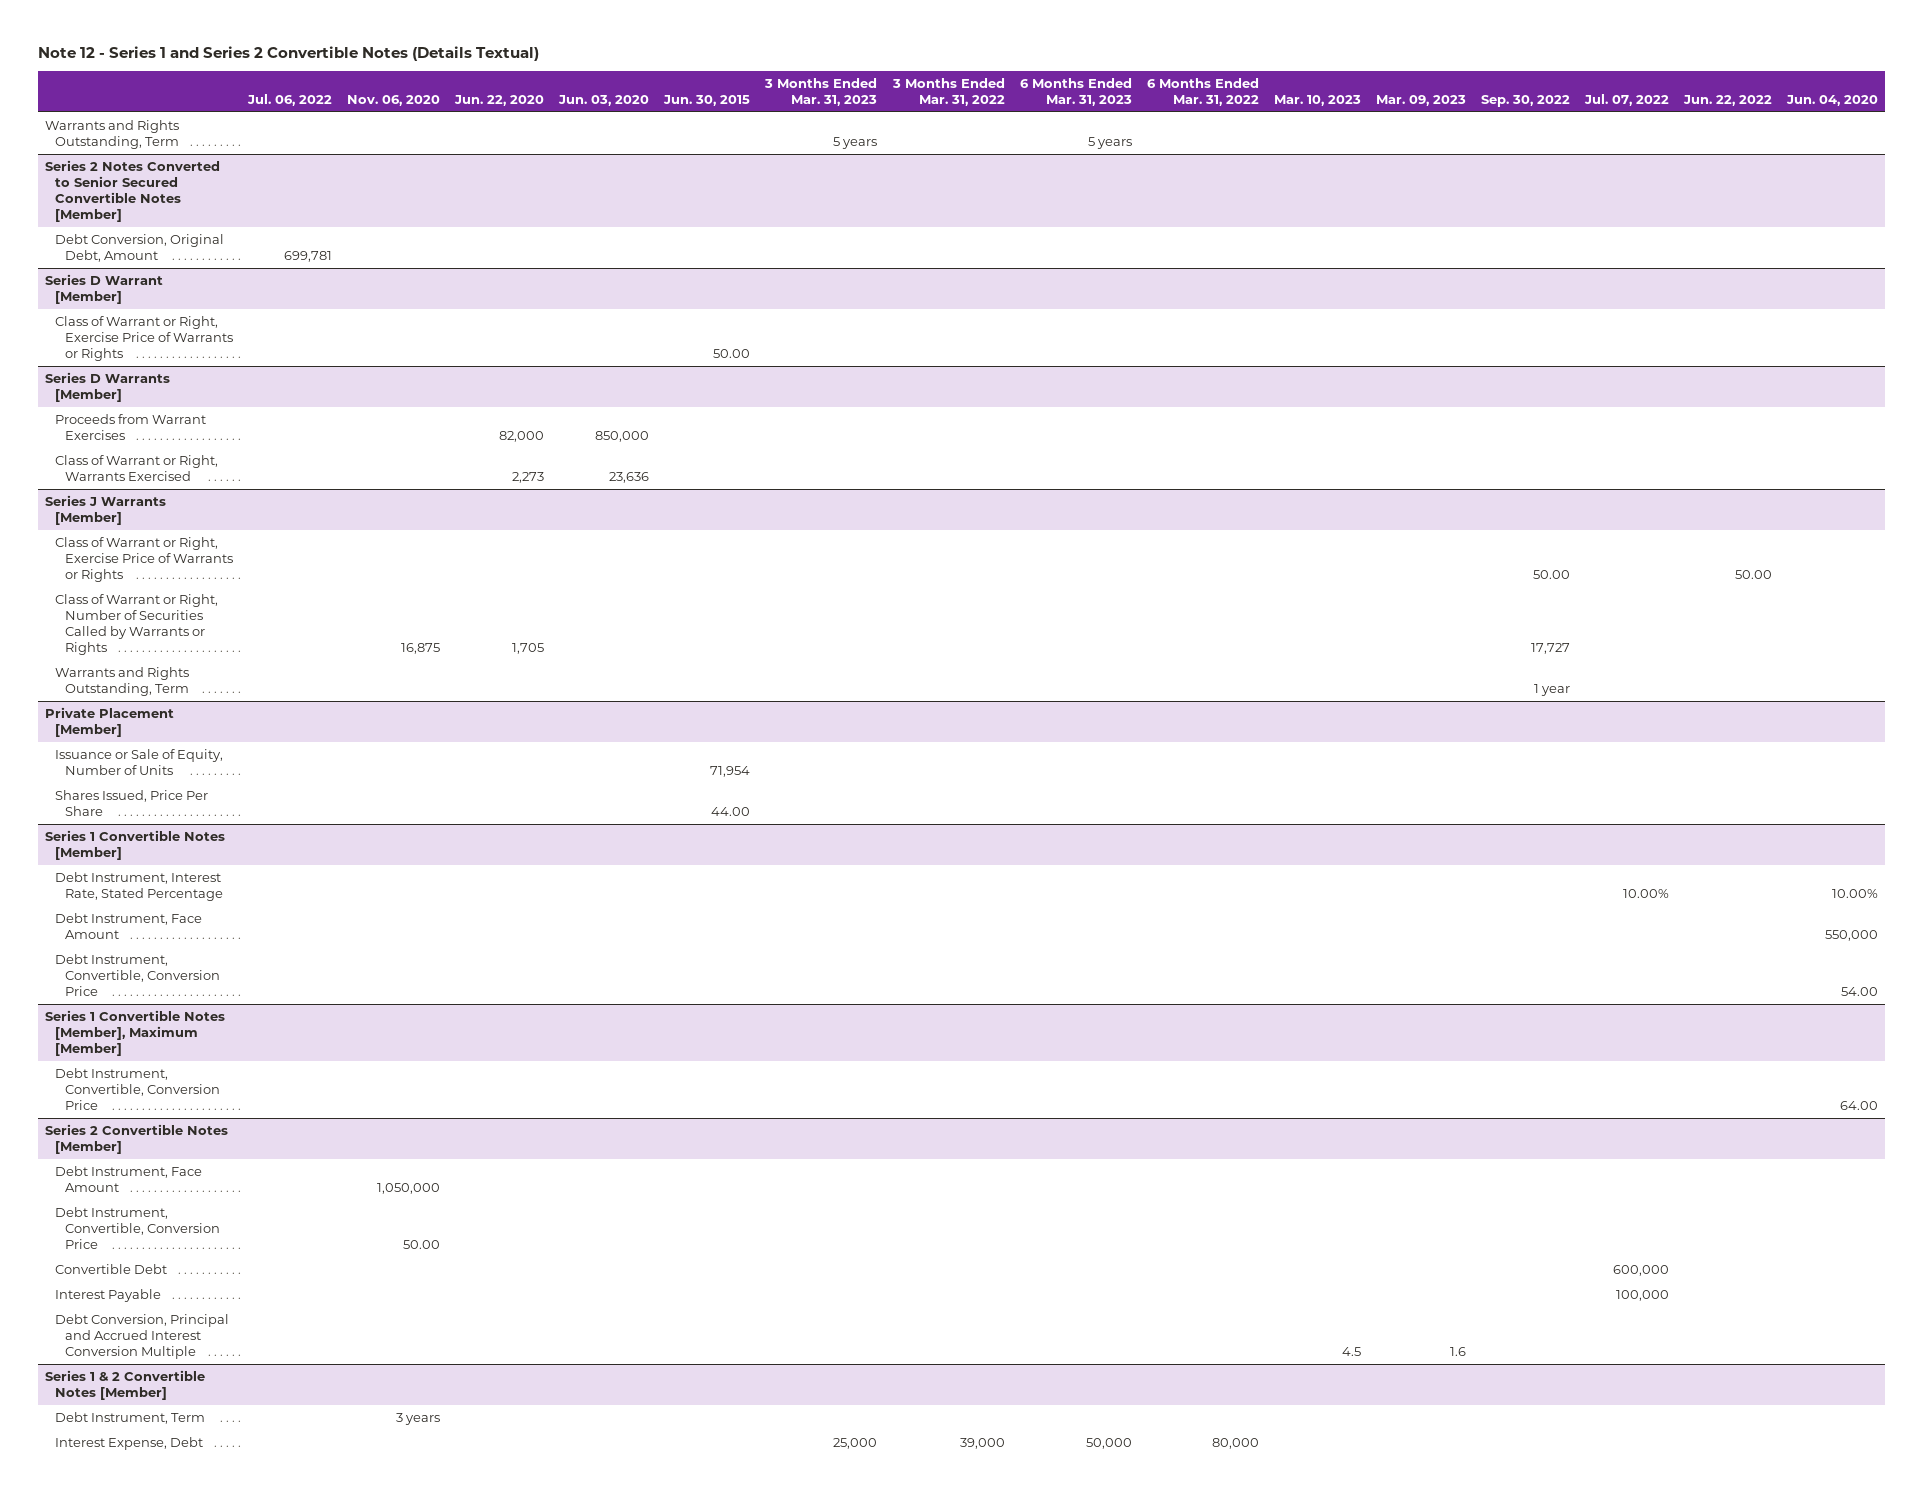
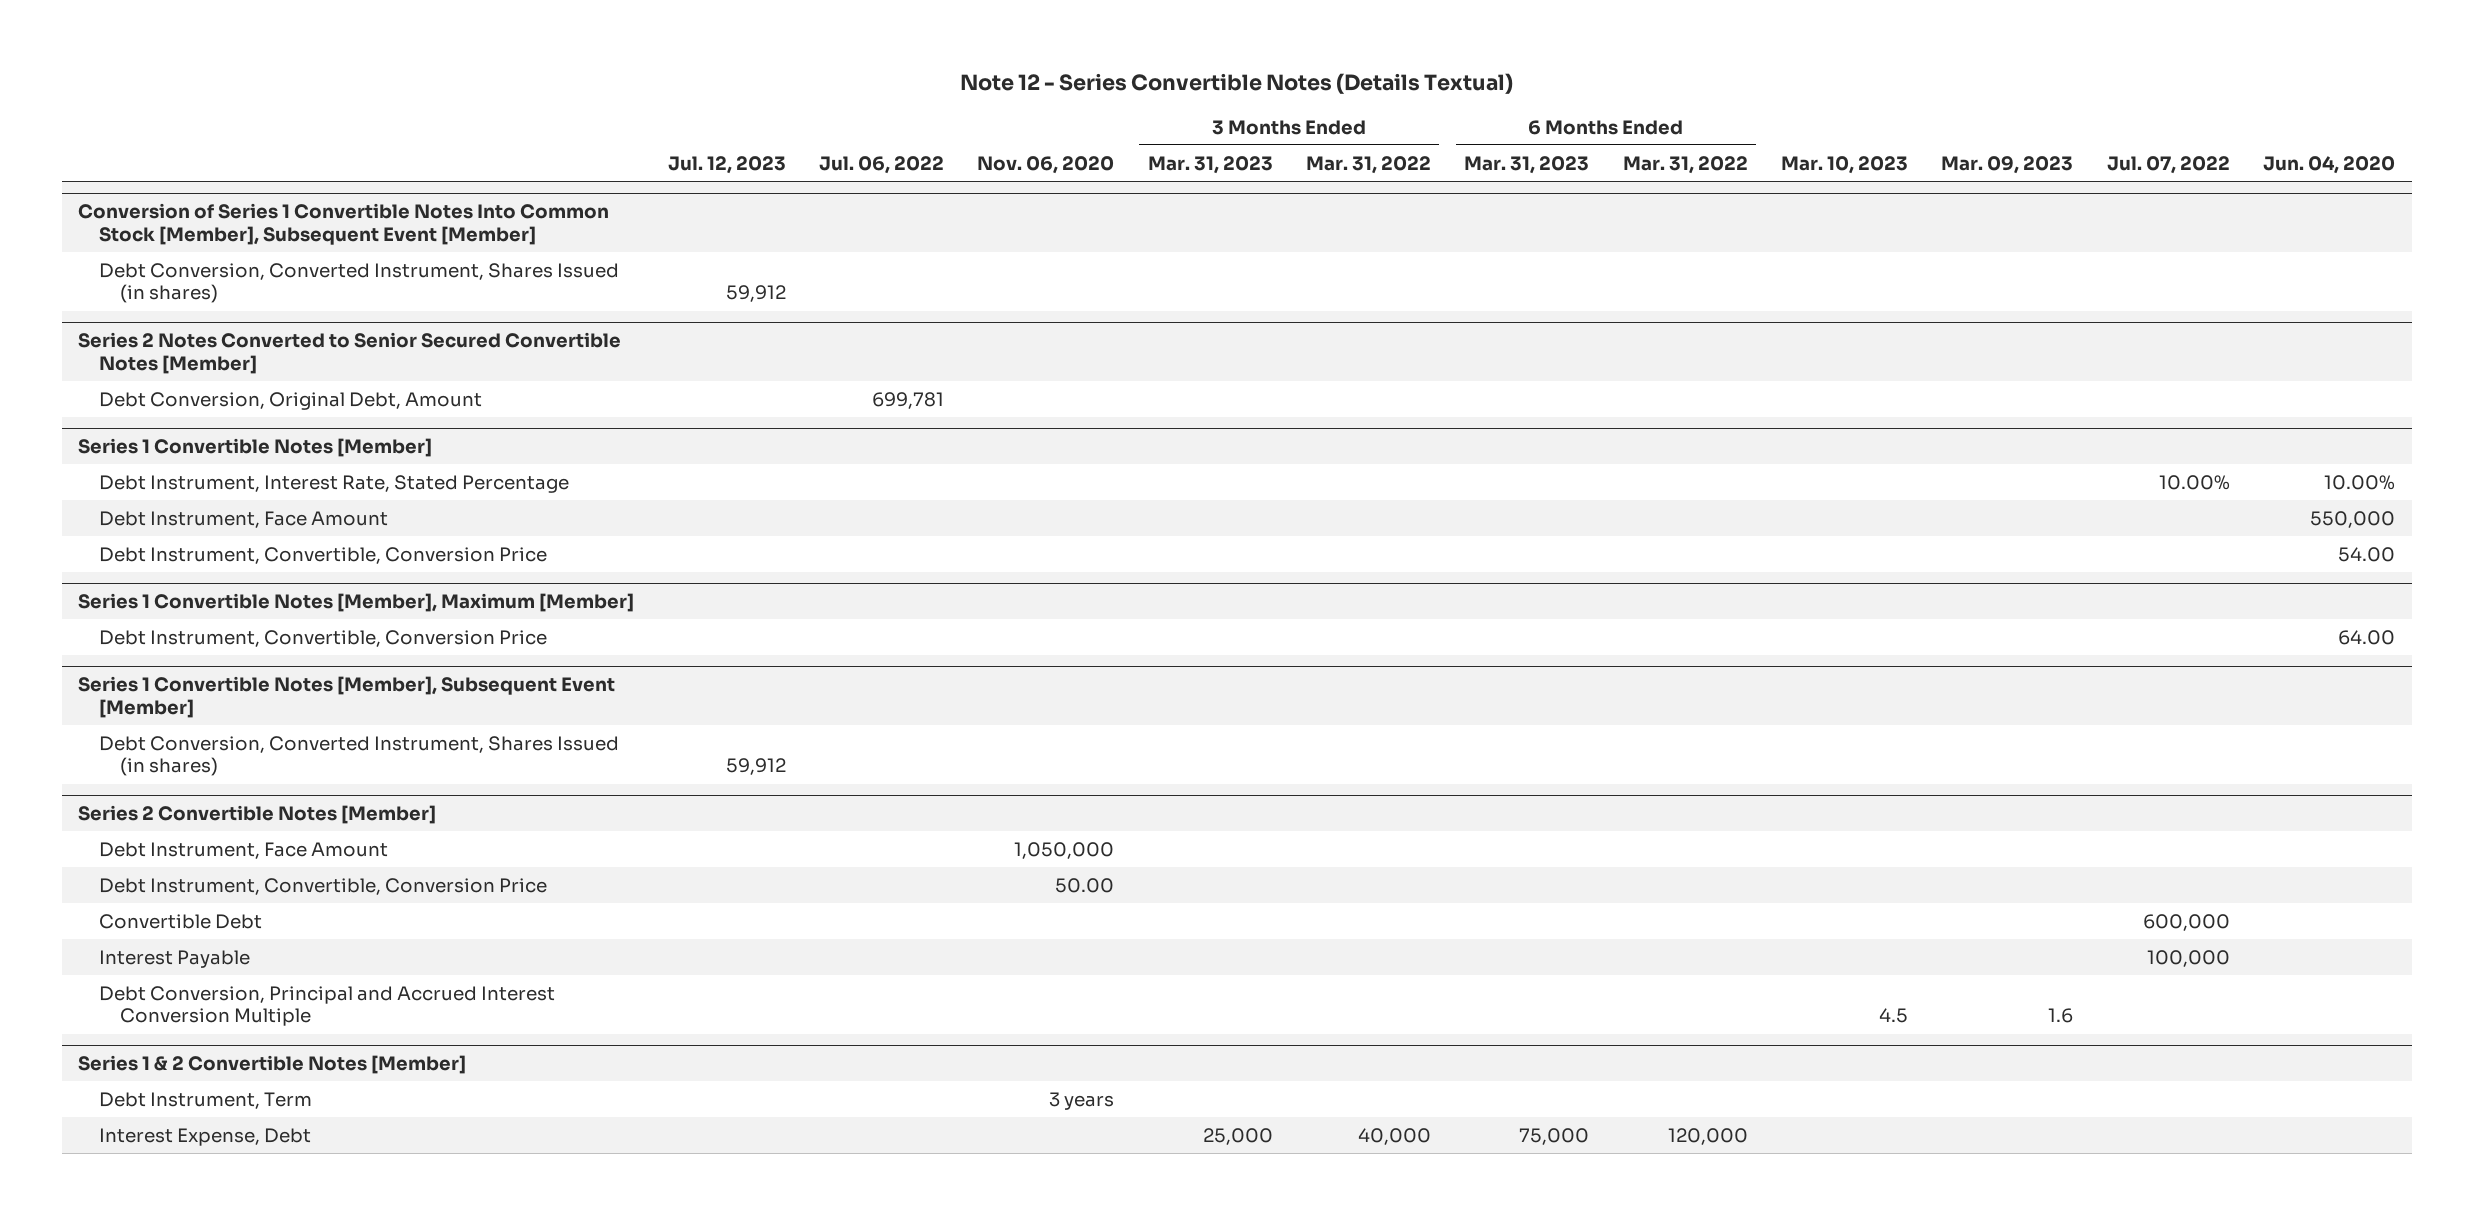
- Note 12 - Series 1 and Series 2 Convertible Notes (Details Textual)
+ Note 12 - Series Convertible Notes (Details Textual)
- | Jul. 06, 2022 | Nov. 06, 2020 | Jun. 22, 2020 | Jun. 03, 2020 | Jun. 30, 2015 | 3 Months Ended Mar. 31, 2023 | 3 Months Ended Mar. 31, 2022 | 6 Months Ended Mar. 31, 2023 | 6 Months Ended Mar. 31, 2022 | Mar. 10, 2023 | Mar. 09, 2023 | Sep. 30, 2022 | Jul. 07, 2022 | Jun. 22, 2022 | Jun. 04, 2020
+ | Jul. 12, 2023 | Jul. 06, 2022 | Nov. 06, 2020 | 3 Months Ended Mar. 31, 2023 | 3 Months Ended Mar. 31, 2022 | 6 Months Ended Mar. 31, 2023 | 6 Months Ended Mar. 31, 2022 | Mar. 10, 2023 | Mar. 09, 2023 | Jul. 07, 2022 | Jun. 04, 2020
- Warrants and Rights Outstanding, Term | | | | | | 5 years | | 5 years | | | | | | |
+ Conversion of Series 1 Convertible Notes Into Common Stock [Member], Subsequent Event [Member]
+ Debt Conversion, Converted Instrument, Shares Issued (in shares) | 59,912 | | | | | | | | | |
- Series D Warrant [Member]
- Class of Warrant or Right, Exercise Price of Warrants or Rights | | | | | 50.00 | | | | | | | | | |
- Series D Warrants [Member]
- Proceeds from Warrant Exercises | | | 82,000 | 850,000 | | | | | | | | | | |
- Class of Warrant or Right, Warrants Exercised | | | 2,273 | 23,636 | | | | | | | | | | |
- Series J Warrants [Member]
- Class of Warrant or Right, Exercise Price of Warrants or Rights | | | | | | | | | | | | 50.00 | | 50.00 |
- Class of Warrant or Right, Number of Securities Called by Warrants or Rights | | 16,875 | 1,705 | | | | | | | | | 17,727 | | |
- Warrants and Rights Outstanding, Term | | | | | | | | | | | | 1 year | | |
- Private Placement [Member]
- Issuance or Sale of Equity, Number of Units | | | | | 71,954 | | | | | | | | | |
- Shares Issued, Price Per Share | | | | | 44.00 | | | | | | | | | |
+ Series 1 Convertible Notes [Member], Subsequent Event [Member]
+ Debt Conversion, Converted Instrument, Shares Issued (in shares) | 59,912 | | | | | | | | | |
@ Series 1 & 2 Convertible Notes [Member]
- Interest Expense, Debt | | | | | | 25,000 | 39,000 | 50,000 | 80,000 | | | | | |
+ Interest Expense, Debt | | | | 25,000 | 40,000 | 75,000 | 120,000 | | | |

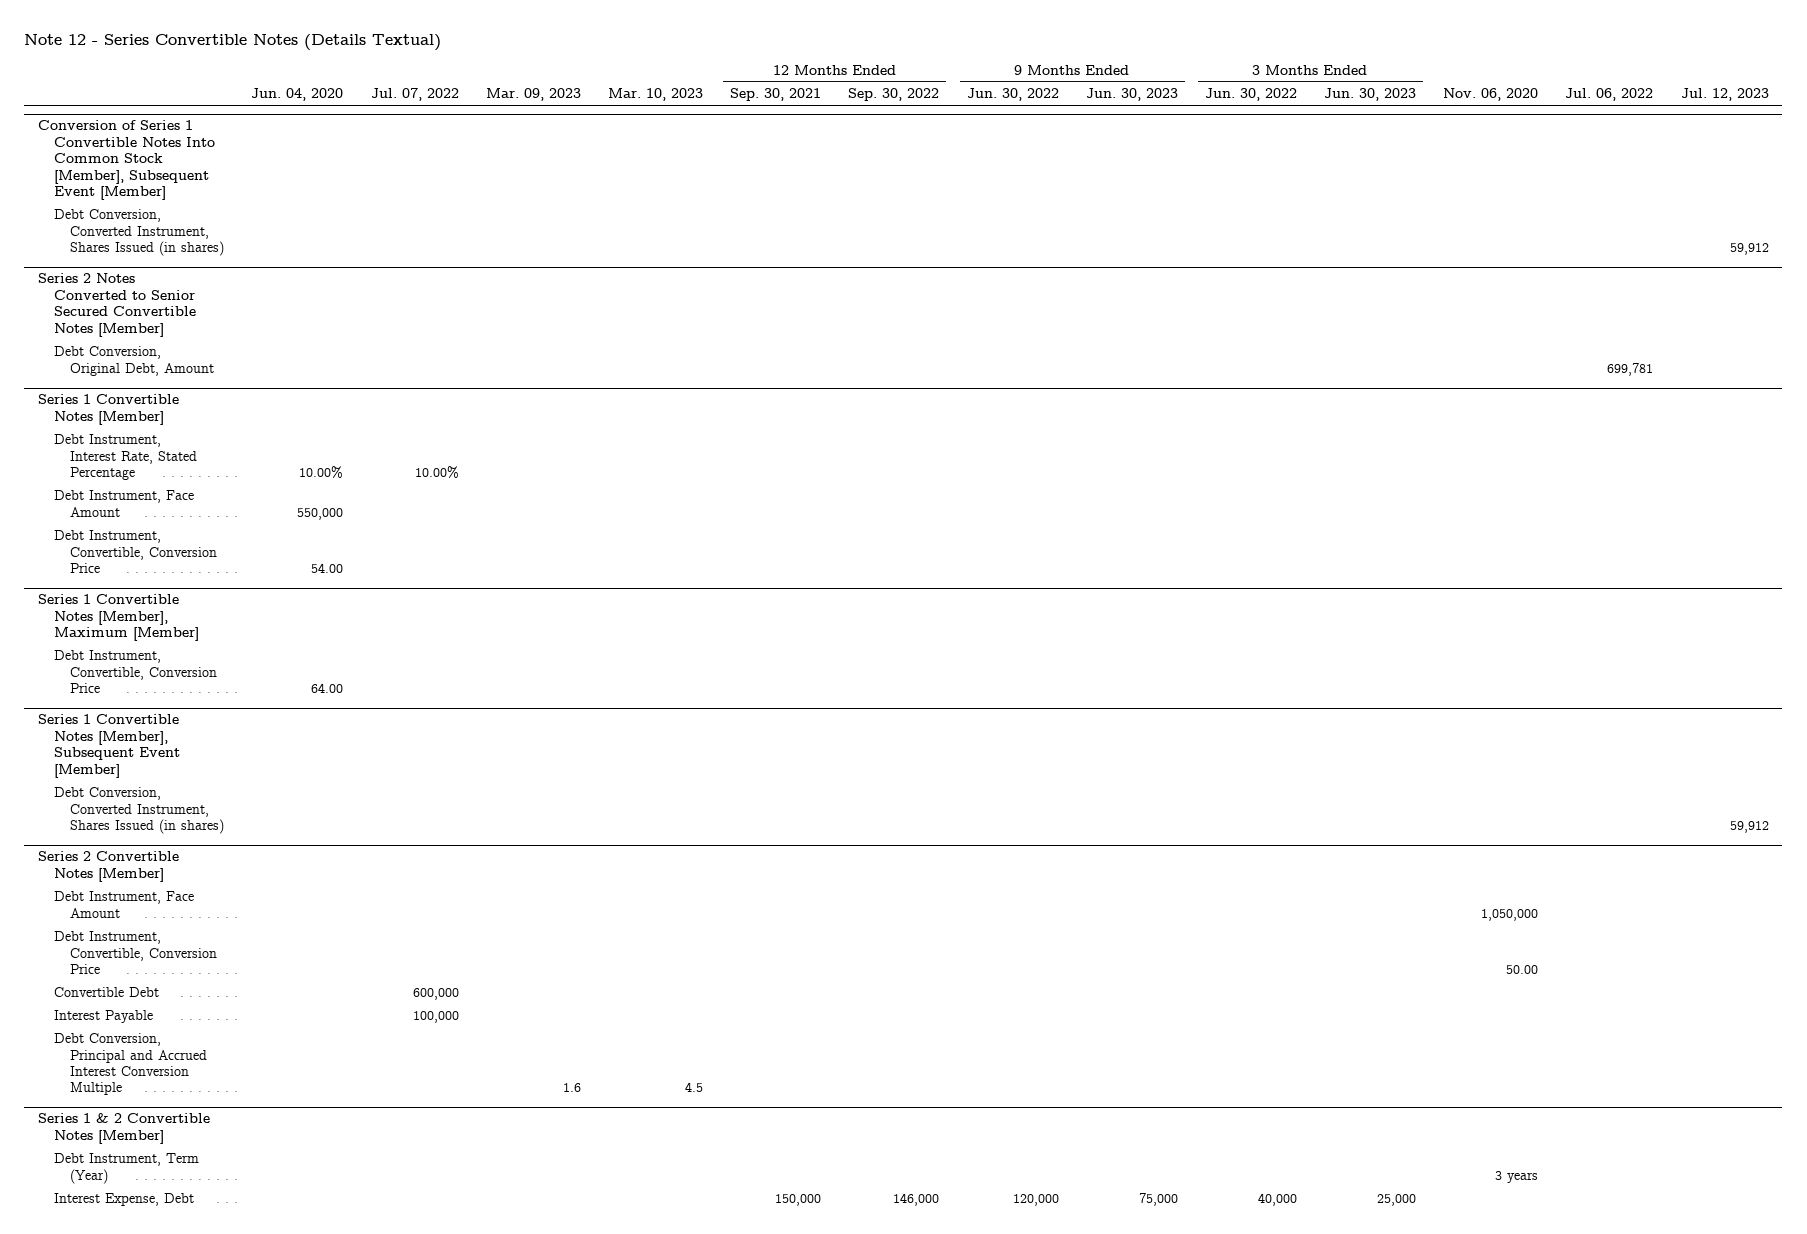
- | Jul. 12, 2023 | Jul. 06, 2022 | Nov. 06, 2020 | 3 Months Ended Mar. 31, 2023 | 3 Months Ended Mar. 31, 2022 | 6 Months Ended Mar. 31, 2023 | 6 Months Ended Mar. 31, 2022 | Mar. 10, 2023 | Mar. 09, 2023 | Jul. 07, 2022 | Jun. 04, 2020
+ | Jun. 04, 2020 | Jul. 07, 2022 | Mar. 09, 2023 | Mar. 10, 2023 | 12 Months Ended Sep. 30, 2021 | 12 Months Ended Sep. 30, 2022 | 9 Months Ended Jun. 30, 2022 | 9 Months Ended Jun. 30, 2023 | 3 Months Ended Jun. 30, 2022 | 3 Months Ended Jun. 30, 2023 | Nov. 06, 2020 | Jul. 06, 2022 | Jul. 12, 2023
@ Series 1 & 2 Convertible Notes [Member]
- Debt Instrument, Term | | | 3 years | | | | | | | |
+ Debt Instrument, Term (Year) | | | | | | | | | | | 3 years | |

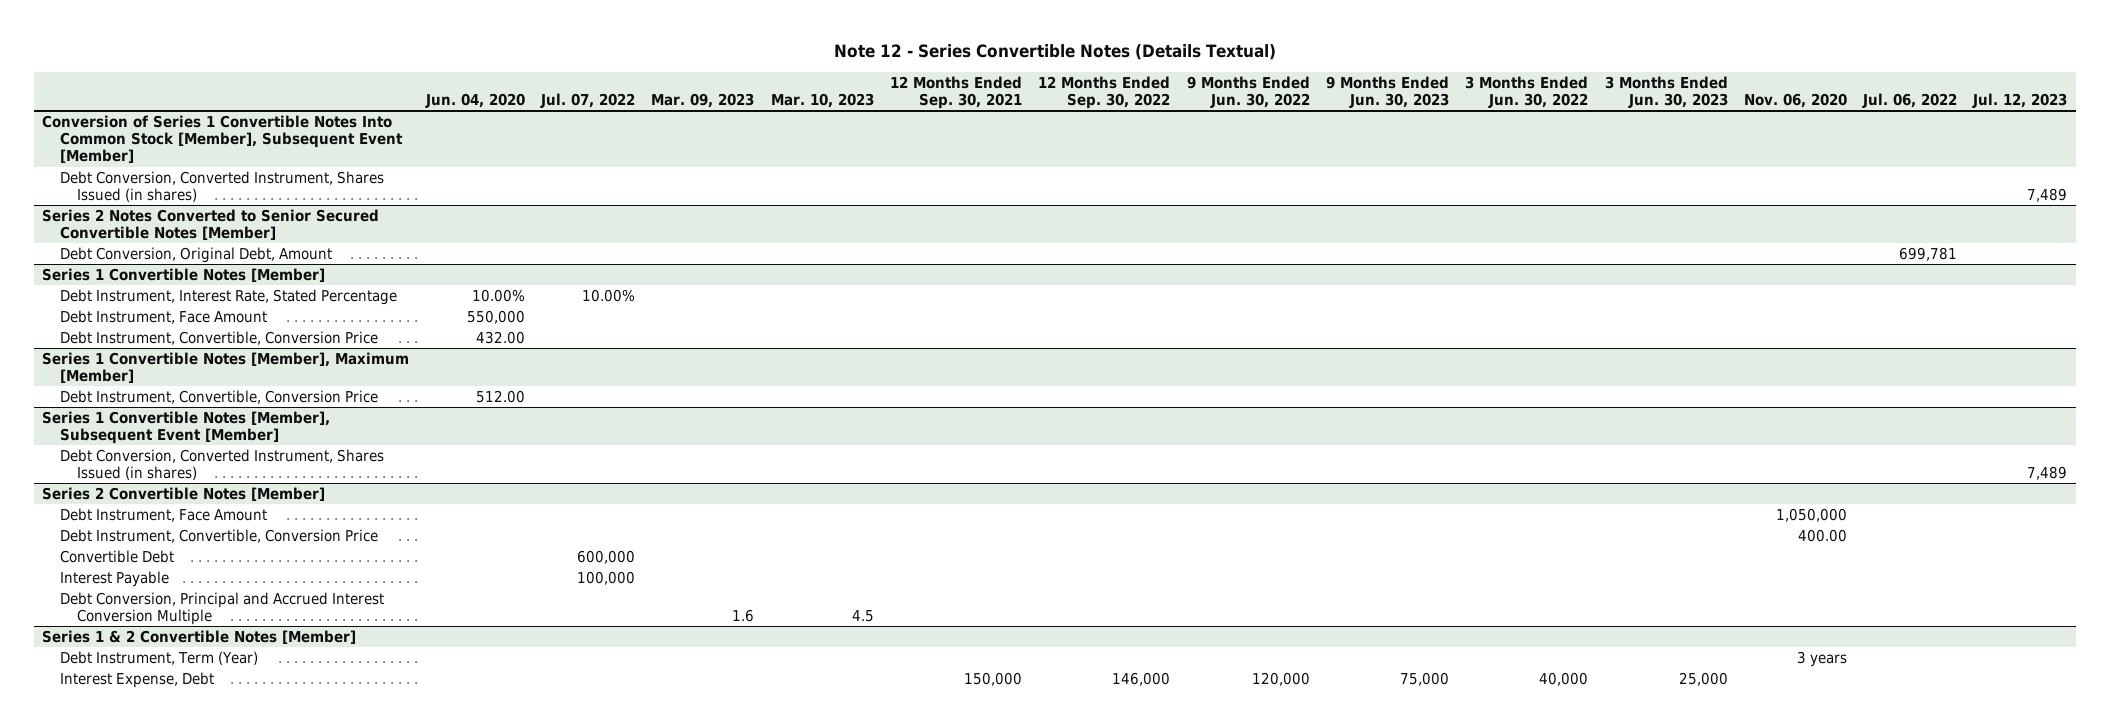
@ Conversion of Series 1 Convertible Notes Into Common Stock [Member], Subsequent Event [Member]
- Debt Conversion, Converted Instrument, Shares Issued (in shares) | | | | | | | | | | | | | 59,912
+ Debt Conversion, Converted Instrument, Shares Issued (in shares) | | | | | | | | | | | | | 7,489
@ Series 1 Convertible Notes [Member]
- Debt Instrument, Convertible, Conversion Price | 54.00 | | | | | | | | | | | |
+ Debt Instrument, Convertible, Conversion Price | 432.00 | | | | | | | | | | | |
@ Series 1 Convertible Notes [Member], Maximum [Member]
- Debt Instrument, Convertible, Conversion Price | 64.00 | | | | | | | | | | | |
+ Debt Instrument, Convertible, Conversion Price | 512.00 | | | | | | | | | | | |
@ Series 1 Convertible Notes [Member], Subsequent Event [Member]
- Debt Conversion, Converted Instrument, Shares Issued (in shares) | | | | | | | | | | | | | 59,912
+ Debt Conversion, Converted Instrument, Shares Issued (in shares) | | | | | | | | | | | | | 7,489
@ Series 2 Convertible Notes [Member]
- Debt Instrument, Convertible, Conversion Price | | | | | | | | | | | 50.00 | |
+ Debt Instrument, Convertible, Conversion Price | | | | | | | | | | | 400.00 | |

